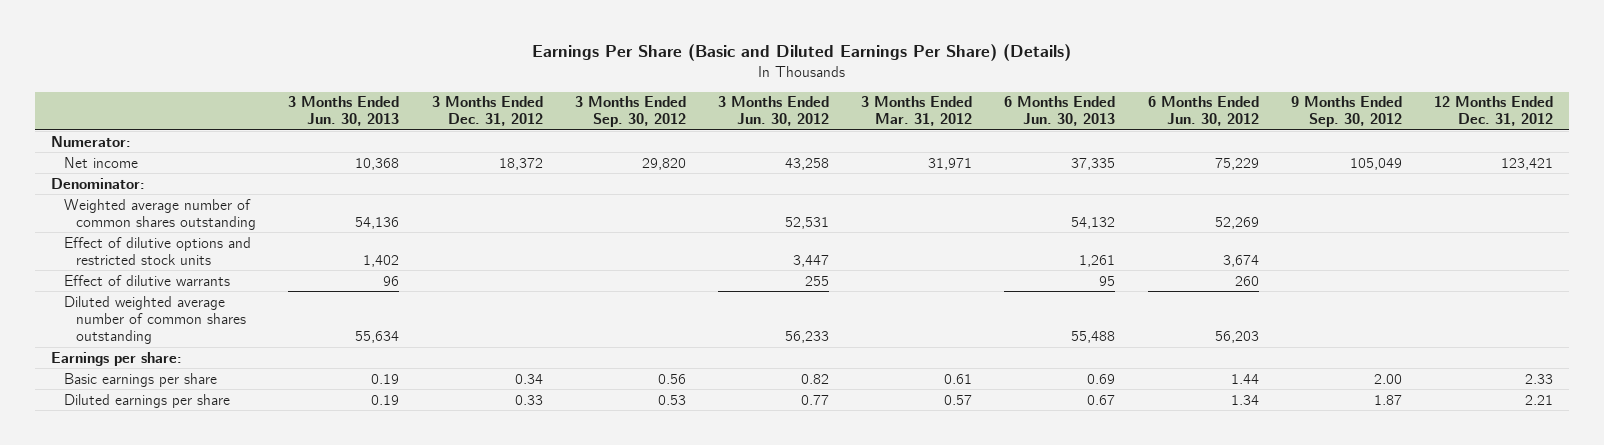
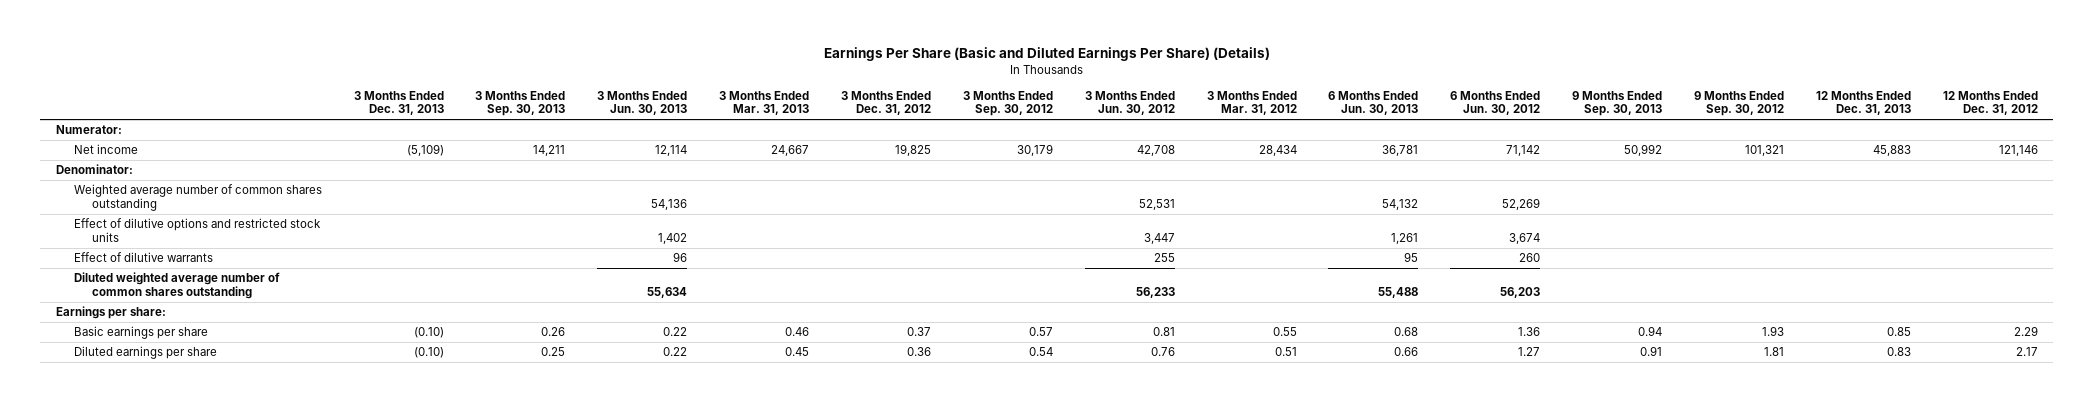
- | 3 Months Ended Jun. 30, 2013 | 3 Months Ended Dec. 31, 2012 | 3 Months Ended Sep. 30, 2012 | 3 Months Ended Jun. 30, 2012 | 3 Months Ended Mar. 31, 2012 | 6 Months Ended Jun. 30, 2013 | 6 Months Ended Jun. 30, 2012 | 9 Months Ended Sep. 30, 2012 | 12 Months Ended Dec. 31, 2012
+ | 3 Months Ended Dec. 31, 2013 | 3 Months Ended Sep. 30, 2013 | 3 Months Ended Jun. 30, 2013 | 3 Months Ended Mar. 31, 2013 | 3 Months Ended Dec. 31, 2012 | 3 Months Ended Sep. 30, 2012 | 3 Months Ended Jun. 30, 2012 | 3 Months Ended Mar. 31, 2012 | 6 Months Ended Jun. 30, 2013 | 6 Months Ended Jun. 30, 2012 | 9 Months Ended Sep. 30, 2013 | 9 Months Ended Sep. 30, 2012 | 12 Months Ended Dec. 31, 2013 | 12 Months Ended Dec. 31, 2012
- Net income | 10,368 | 18,372 | 29,820 | 43,258 | 31,971 | 37,335 | 75,229 | 105,049 | 123,421
+ Net income | (5,109) | 14,211 | 12,114 | 24,667 | 19,825 | 30,179 | 42,708 | 28,434 | 36,781 | 71,142 | 50,992 | 101,321 | 45,883 | 121,146
- Basic earnings per share | 0.19 | 0.34 | 0.56 | 0.82 | 0.61 | 0.69 | 1.44 | 2.00 | 2.33
- Diluted earnings per share | 0.19 | 0.33 | 0.53 | 0.77 | 0.57 | 0.67 | 1.34 | 1.87 | 2.21
+ Basic earnings per share | (0.10) | 0.26 | 0.22 | 0.46 | 0.37 | 0.57 | 0.81 | 0.55 | 0.68 | 1.36 | 0.94 | 1.93 | 0.85 | 2.29
+ Diluted earnings per share | (0.10) | 0.25 | 0.22 | 0.45 | 0.36 | 0.54 | 0.76 | 0.51 | 0.66 | 1.27 | 0.91 | 1.81 | 0.83 | 2.17

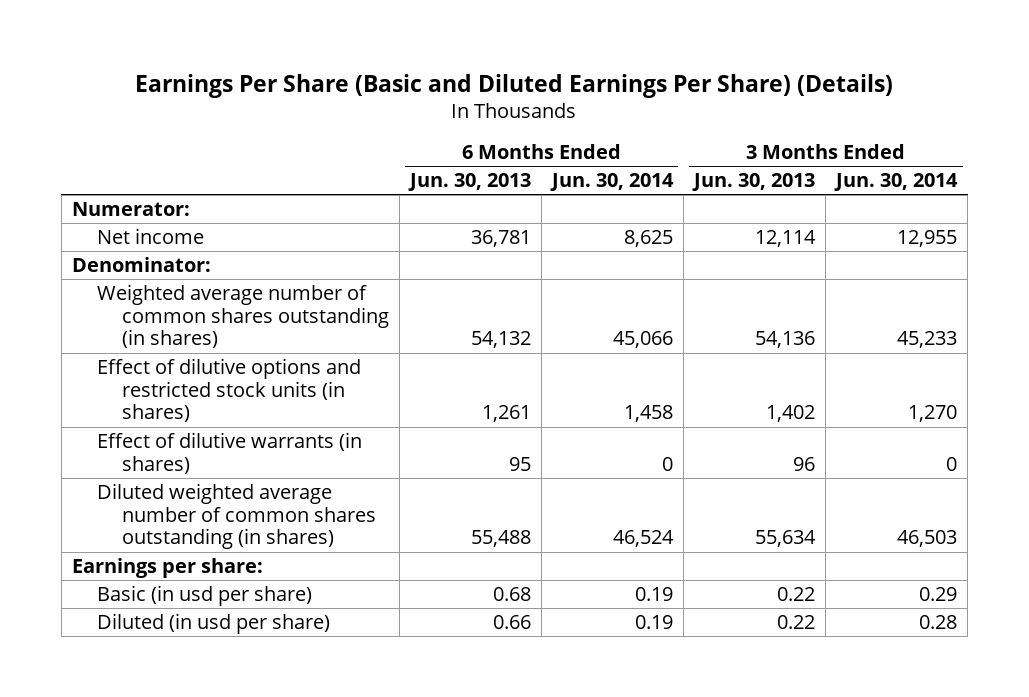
- | 3 Months Ended Dec. 31, 2013 | 3 Months Ended Sep. 30, 2013 | 3 Months Ended Jun. 30, 2013 | 3 Months Ended Mar. 31, 2013 | 3 Months Ended Dec. 31, 2012 | 3 Months Ended Sep. 30, 2012 | 3 Months Ended Jun. 30, 2012 | 3 Months Ended Mar. 31, 2012 | 6 Months Ended Jun. 30, 2013 | 6 Months Ended Jun. 30, 2012 | 9 Months Ended Sep. 30, 2013 | 9 Months Ended Sep. 30, 2012 | 12 Months Ended Dec. 31, 2013 | 12 Months Ended Dec. 31, 2012
+ | 6 Months Ended Jun. 30, 2013 | 6 Months Ended Jun. 30, 2014 | 3 Months Ended Jun. 30, 2013 | 3 Months Ended Jun. 30, 2014
- Weighted average number of common shares outstanding | | | 54,136 | | | | 52,531 | | 54,132 | 52,269 | | | |
- Effect of dilutive options and restricted stock units | | | 1,402 | | | | 3,447 | | 1,261 | 3,674 | | | |
- Effect of dilutive warrants | | | 96 | | | | 255 | | 95 | 260 | | | |
- Diluted weighted average number of common shares outstanding | | | 55,634 | | | | 56,233 | | 55,488 | 56,203 | | | |
+ Weighted average number of common shares outstanding (in shares) | 54,132 | 45,066 | 54,136 | 45,233
+ Effect of dilutive options and restricted stock units (in shares) | 1,261 | 1,458 | 1,402 | 1,270
+ Effect of dilutive warrants (in shares) | 95 | 0 | 96 | 0
+ Diluted weighted average number of common shares outstanding (in shares) | 55,488 | 46,524 | 55,634 | 46,503
- Basic earnings per share | (0.10) | 0.26 | 0.22 | 0.46 | 0.37 | 0.57 | 0.81 | 0.55 | 0.68 | 1.36 | 0.94 | 1.93 | 0.85 | 2.29
- Diluted earnings per share | (0.10) | 0.25 | 0.22 | 0.45 | 0.36 | 0.54 | 0.76 | 0.51 | 0.66 | 1.27 | 0.91 | 1.81 | 0.83 | 2.17
+ Basic (in usd per share) | 0.68 | 0.19 | 0.22 | 0.29
+ Diluted (in usd per share) | 0.66 | 0.19 | 0.22 | 0.28

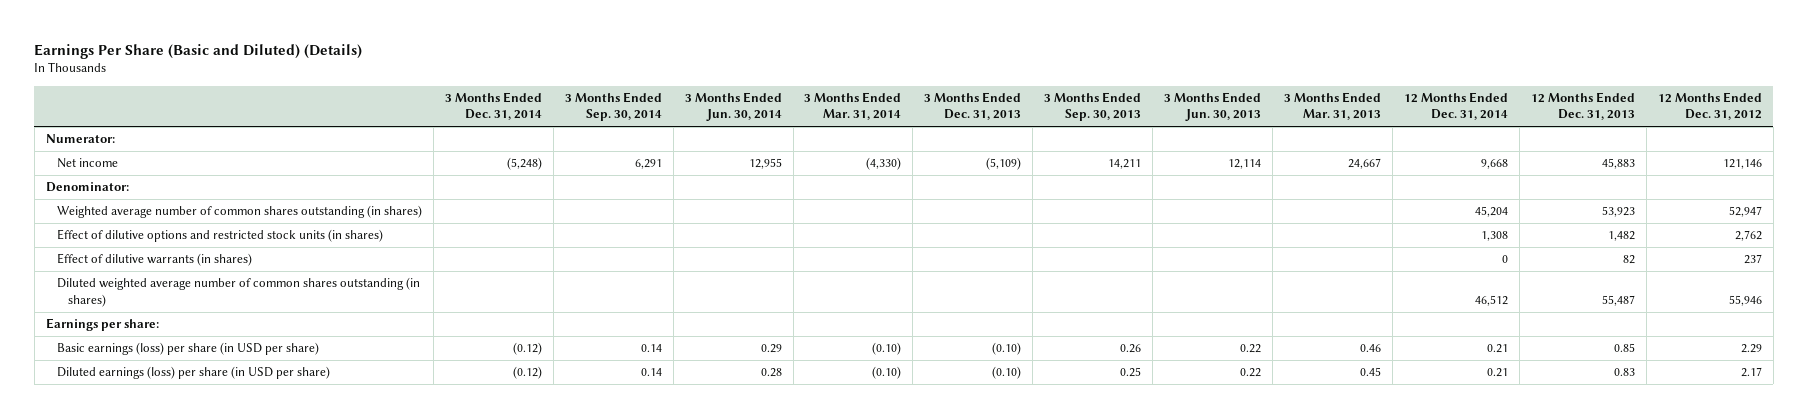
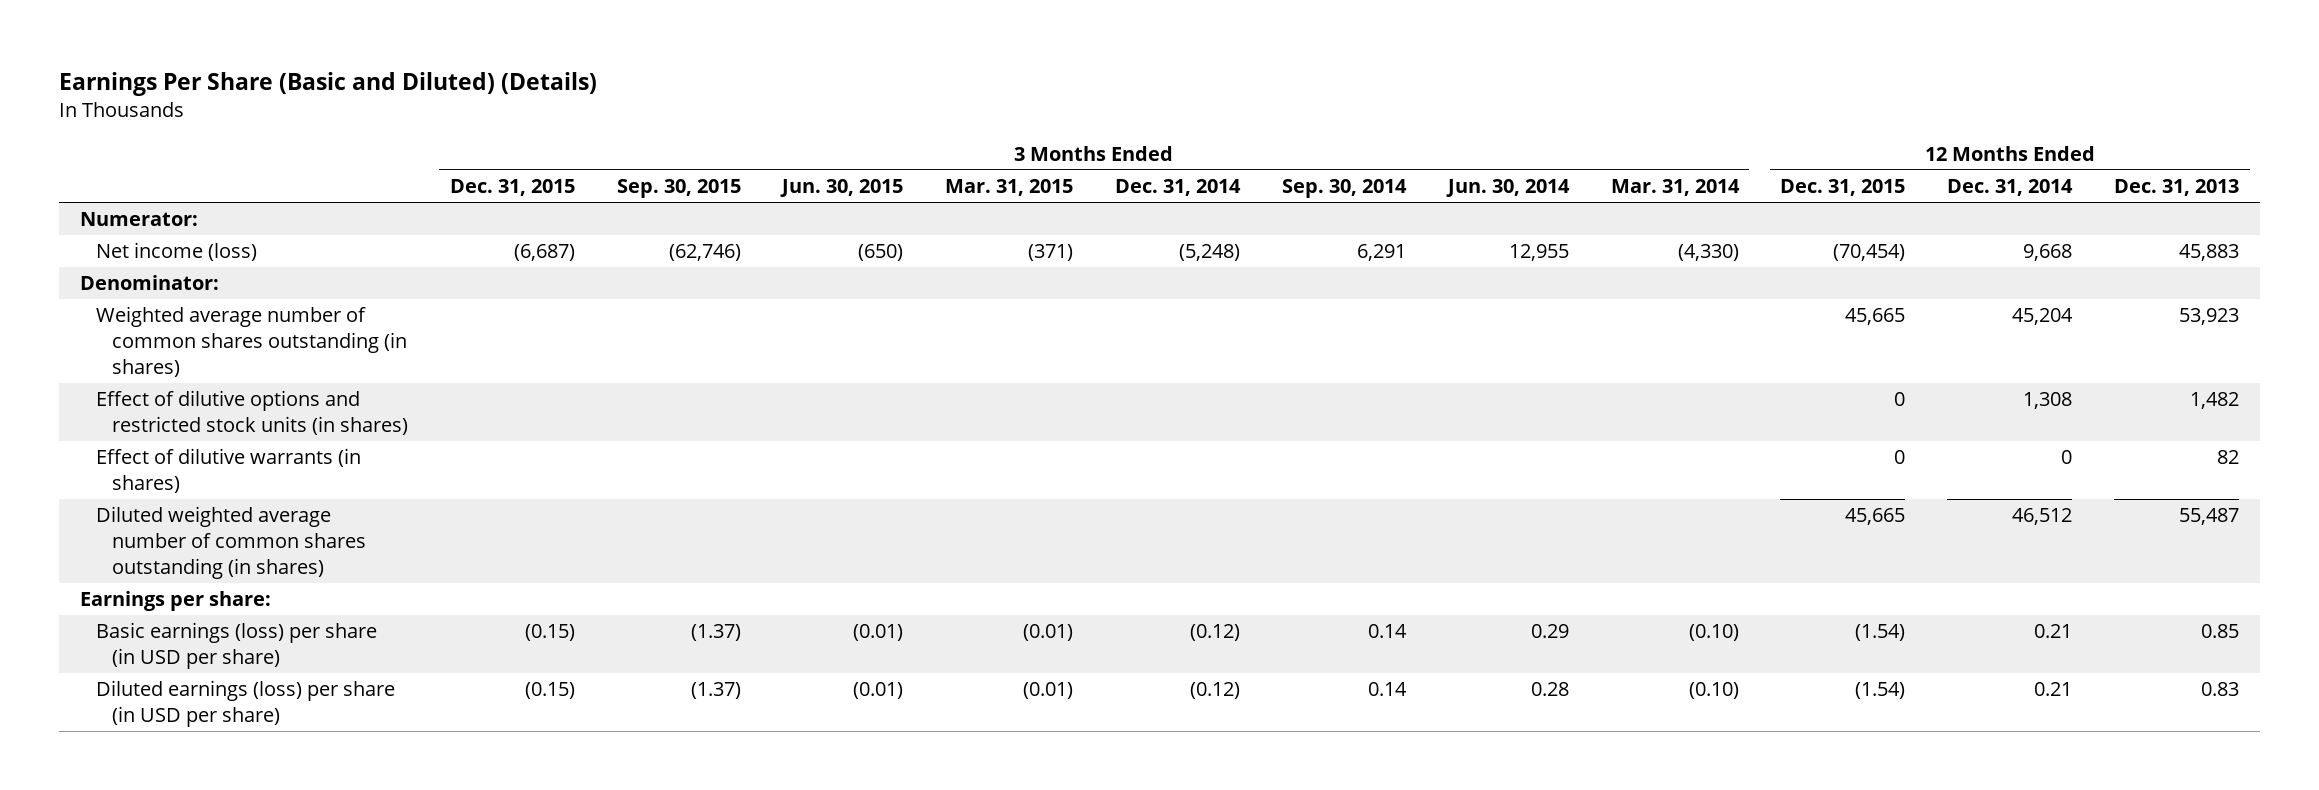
- | 3 Months Ended Dec. 31, 2014 | 3 Months Ended Sep. 30, 2014 | 3 Months Ended Jun. 30, 2014 | 3 Months Ended Mar. 31, 2014 | 3 Months Ended Dec. 31, 2013 | 3 Months Ended Sep. 30, 2013 | 3 Months Ended Jun. 30, 2013 | 3 Months Ended Mar. 31, 2013 | 12 Months Ended Dec. 31, 2014 | 12 Months Ended Dec. 31, 2013 | 12 Months Ended Dec. 31, 2012
+ | 3 Months Ended Dec. 31, 2015 | 3 Months Ended Sep. 30, 2015 | 3 Months Ended Jun. 30, 2015 | 3 Months Ended Mar. 31, 2015 | 3 Months Ended Dec. 31, 2014 | 3 Months Ended Sep. 30, 2014 | 3 Months Ended Jun. 30, 2014 | 3 Months Ended Mar. 31, 2014 | 12 Months Ended Dec. 31, 2015 | 12 Months Ended Dec. 31, 2014 | 12 Months Ended Dec. 31, 2013
- Net income | (5,248) | 6,291 | 12,955 | (4,330) | (5,109) | 14,211 | 12,114 | 24,667 | 9,668 | 45,883 | 121,146
+ Net income (loss) | (6,687) | (62,746) | (650) | (371) | (5,248) | 6,291 | 12,955 | (4,330) | (70,454) | 9,668 | 45,883

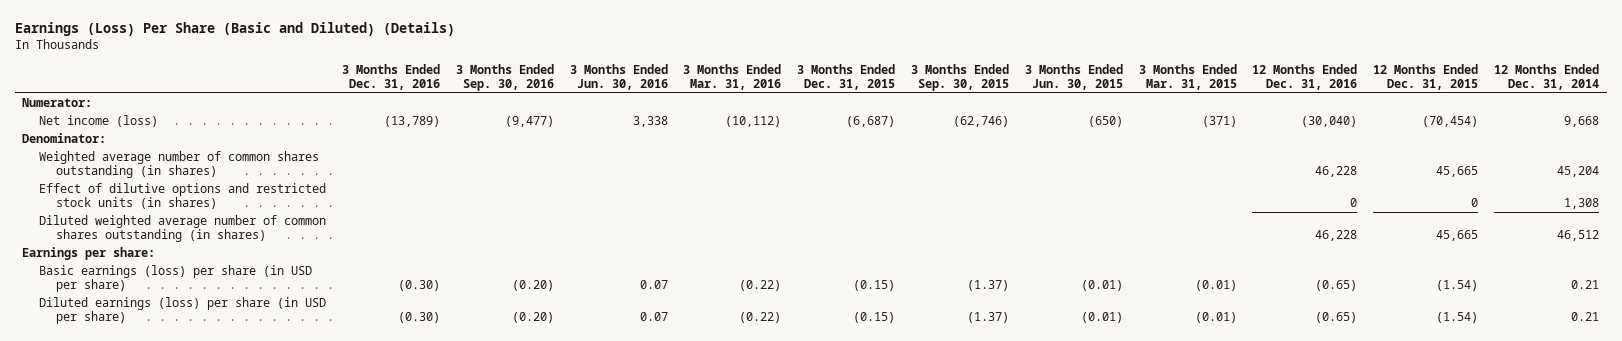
- Earnings Per Share (Basic and Diluted) (Details)
+ Earnings (Loss) Per Share (Basic and Diluted) (Details)
- | 3 Months Ended Dec. 31, 2015 | 3 Months Ended Sep. 30, 2015 | 3 Months Ended Jun. 30, 2015 | 3 Months Ended Mar. 31, 2015 | 3 Months Ended Dec. 31, 2014 | 3 Months Ended Sep. 30, 2014 | 3 Months Ended Jun. 30, 2014 | 3 Months Ended Mar. 31, 2014 | 12 Months Ended Dec. 31, 2015 | 12 Months Ended Dec. 31, 2014 | 12 Months Ended Dec. 31, 2013
+ | 3 Months Ended Dec. 31, 2016 | 3 Months Ended Sep. 30, 2016 | 3 Months Ended Jun. 30, 2016 | 3 Months Ended Mar. 31, 2016 | 3 Months Ended Dec. 31, 2015 | 3 Months Ended Sep. 30, 2015 | 3 Months Ended Jun. 30, 2015 | 3 Months Ended Mar. 31, 2015 | 12 Months Ended Dec. 31, 2016 | 12 Months Ended Dec. 31, 2015 | 12 Months Ended Dec. 31, 2014
- Effect of dilutive warrants (in shares) | | | | | | | | | 0 | 0 | 82

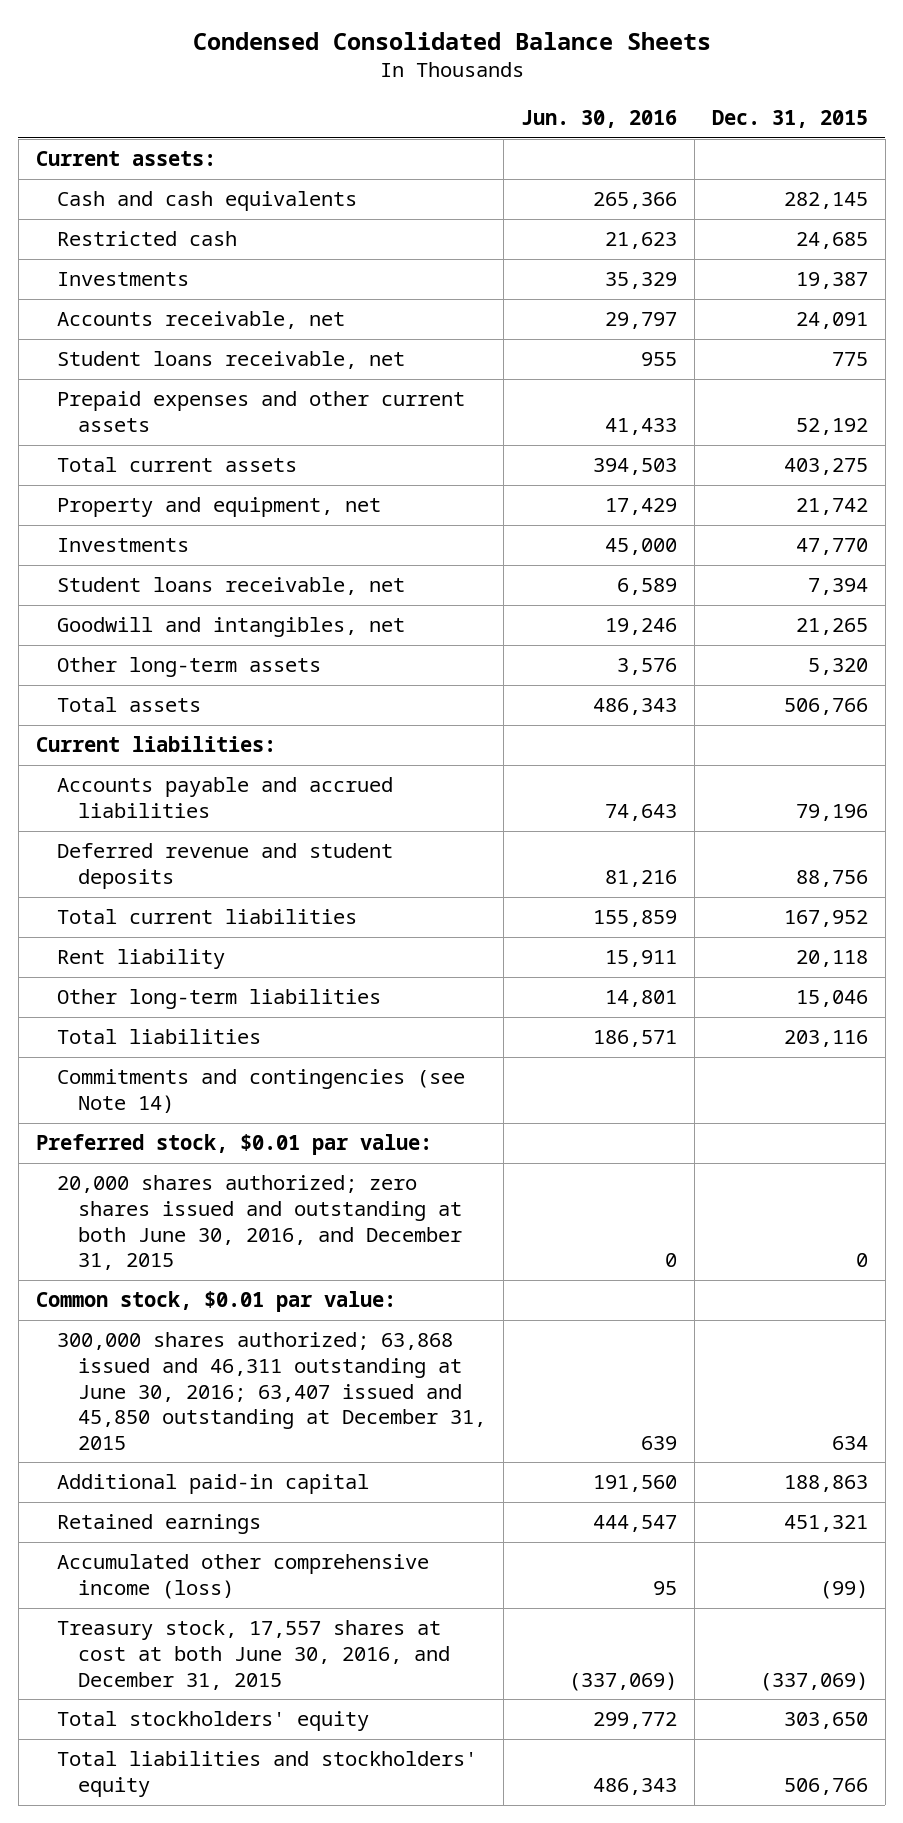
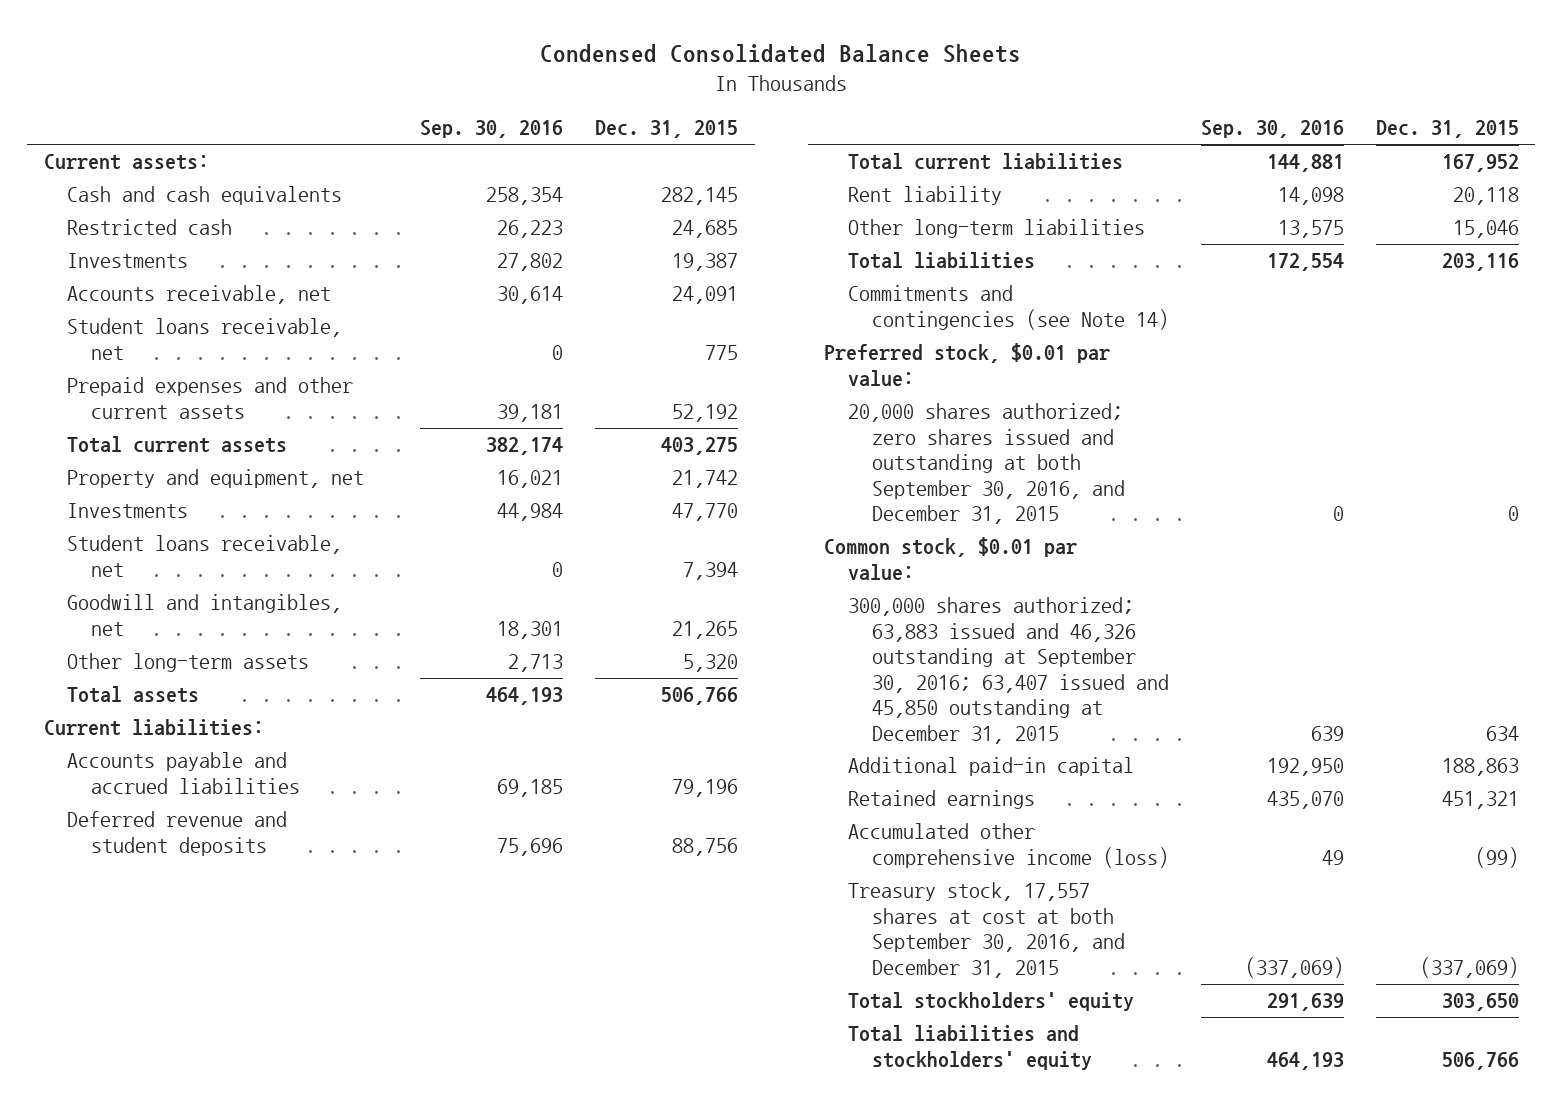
- | Jun. 30, 2016 | Dec. 31, 2015
+ | Sep. 30, 2016 | Dec. 31, 2015
- 20,000 shares authorized; zero shares issued and outstanding at both June 30, 2016, and December 31, 2015 | 0 | 0
+ 20,000 shares authorized; zero shares issued and outstanding at both September 30, 2016, and December 31, 2015 | 0 | 0
- 300,000 shares authorized; 63,868 issued and 46,311 outstanding at June 30, 2016; 63,407 issued and 45,850 outstanding at December 31, 2015 | 639 | 634
+ 300,000 shares authorized; 63,883 issued and 46,326 outstanding at September 30, 2016; 63,407 issued and 45,850 outstanding at December 31, 2015 | 639 | 634
- Treasury stock, 17,557 shares at cost at both June 30, 2016, and December 31, 2015 | (337,069) | (337,069)
+ Treasury stock, 17,557 shares at cost at both September 30, 2016, and December 31, 2015 | (337,069) | (337,069)

